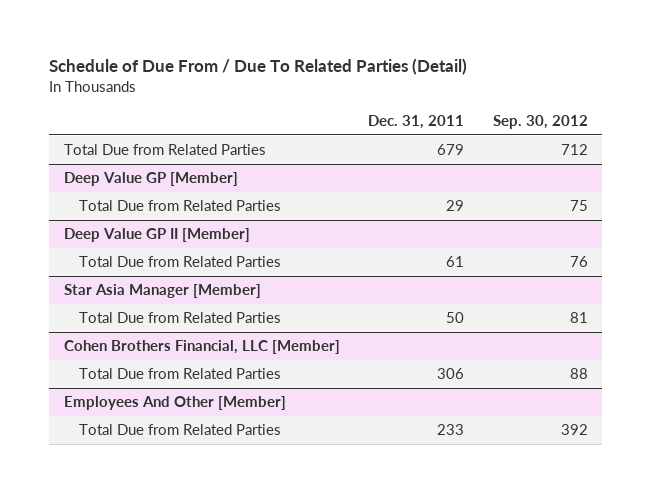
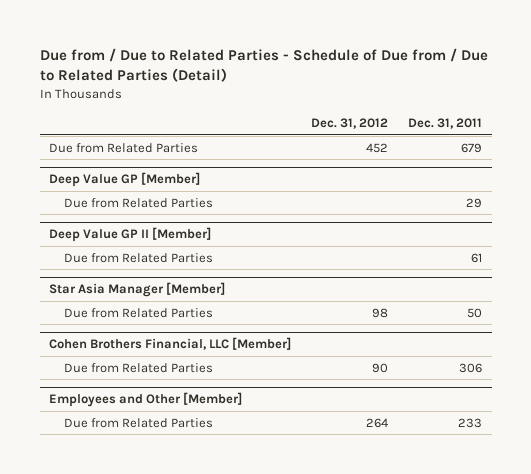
- Schedule of Due From / Due To Related Parties (Detail)
+ Due from / Due to Related Parties - Schedule of Due from / Due to Related Parties (Detail)
- | Dec. 31, 2011 | Sep. 30, 2012
+ | Dec. 31, 2012 | Dec. 31, 2011
- Total Due from Related Parties | 679 | 712
+ Due from Related Parties | 452 | 679
@ Deep Value GP [Member]
- Total Due from Related Parties | 29 | 75
+ Due from Related Parties | | 29
@ Deep Value GP II [Member]
- Total Due from Related Parties | 61 | 76
+ Due from Related Parties | | 61
@ Star Asia Manager [Member]
- Total Due from Related Parties | 50 | 81
+ Due from Related Parties | 98 | 50
@ Cohen Brothers Financial, LLC [Member]
- Total Due from Related Parties | 306 | 88
- Employees And Other [Member]
- Total Due from Related Parties | 233 | 392
@ Cohen Brothers Financial, LLC [Member]
+ Due from Related Parties | 90 | 306
+ Employees and Other [Member]
+ Due from Related Parties | 264 | 233

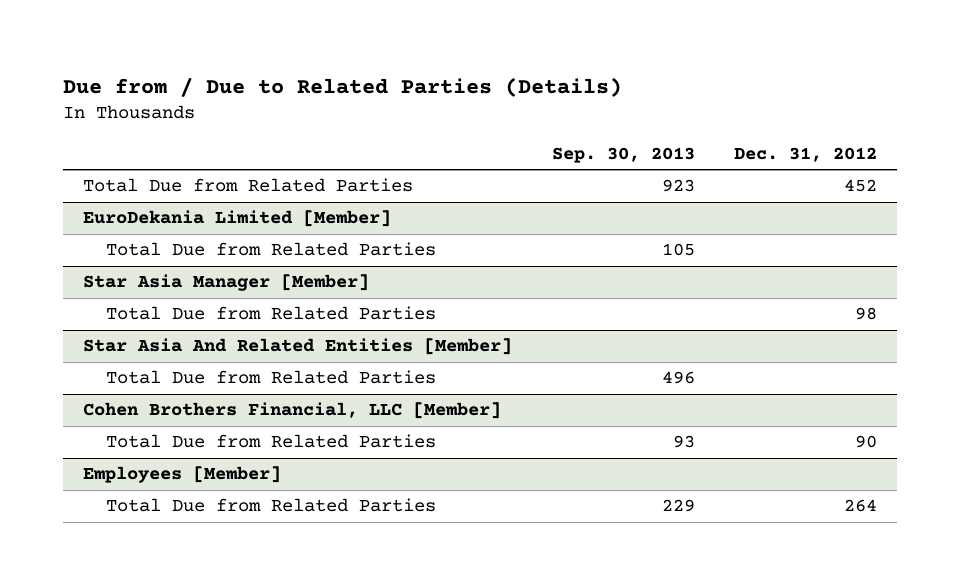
- Due from / Due to Related Parties - Schedule of Due from / Due to Related Parties (Detail)
+ Due from / Due to Related Parties (Details)
- | Dec. 31, 2012 | Dec. 31, 2011
+ | Sep. 30, 2013 | Dec. 31, 2012
- Due from Related Parties | 452 | 679
- Deep Value GP [Member]
- Due from Related Parties | | 29
- Deep Value GP II [Member]
- Due from Related Parties | | 61
+ Total Due from Related Parties | 923 | 452
+ EuroDekania Limited [Member]
+ Total Due from Related Parties | 105 |
@ Star Asia Manager [Member]
- Due from Related Parties | 98 | 50
+ Total Due from Related Parties | | 98
+ Star Asia And Related Entities [Member]
+ Total Due from Related Parties | 496 |
@ Cohen Brothers Financial, LLC [Member]
- Due from Related Parties | 90 | 306
- Employees and Other [Member]
- Due from Related Parties | 264 | 233
@ Cohen Brothers Financial, LLC [Member]
+ Total Due from Related Parties | 93 | 90
+ Employees [Member]
+ Total Due from Related Parties | 229 | 264

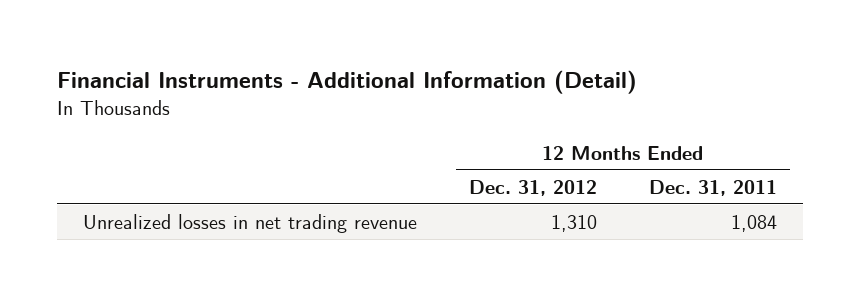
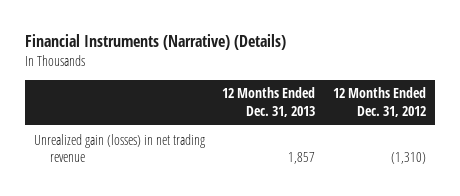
- Financial Instruments - Additional Information (Detail)
+ Financial Instruments (Narrative) (Details)
- | 12 Months Ended Dec. 31, 2012 | 12 Months Ended Dec. 31, 2011
+ | 12 Months Ended Dec. 31, 2013 | 12 Months Ended Dec. 31, 2012
- Unrealized losses in net trading revenue | 1,310 | 1,084
+ Unrealized gain (losses) in net trading revenue | 1,857 | (1,310)

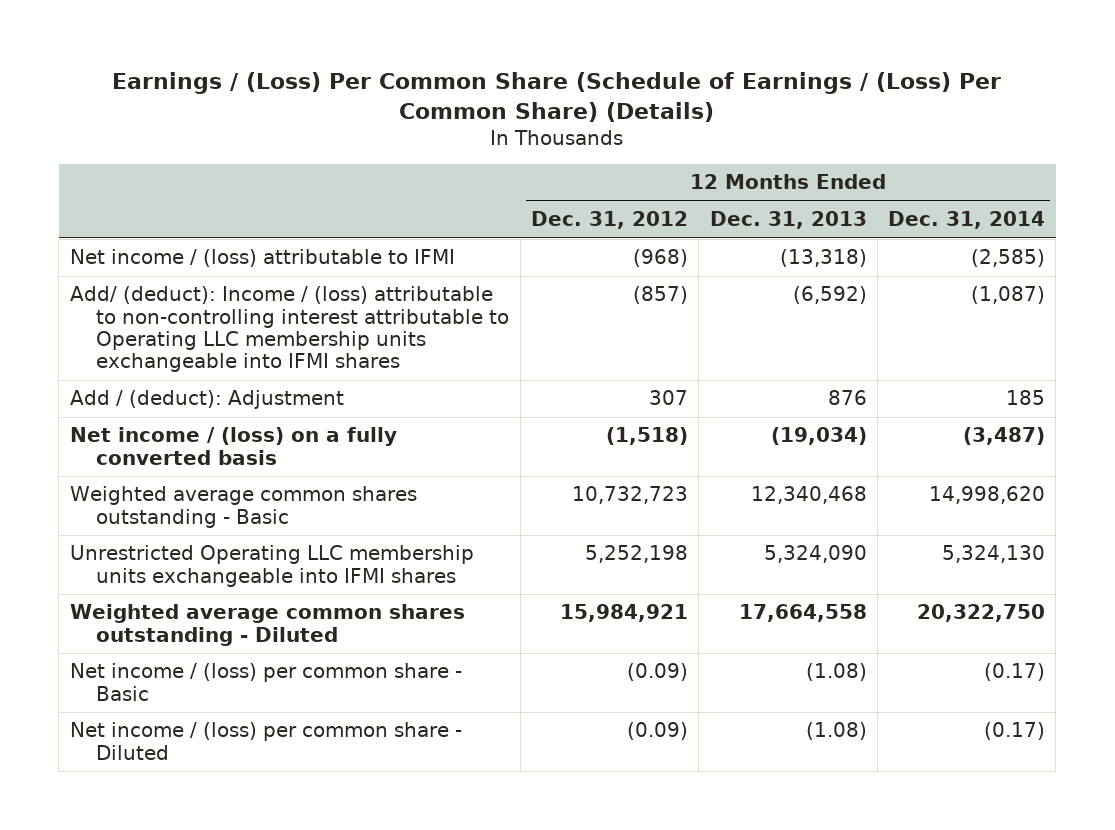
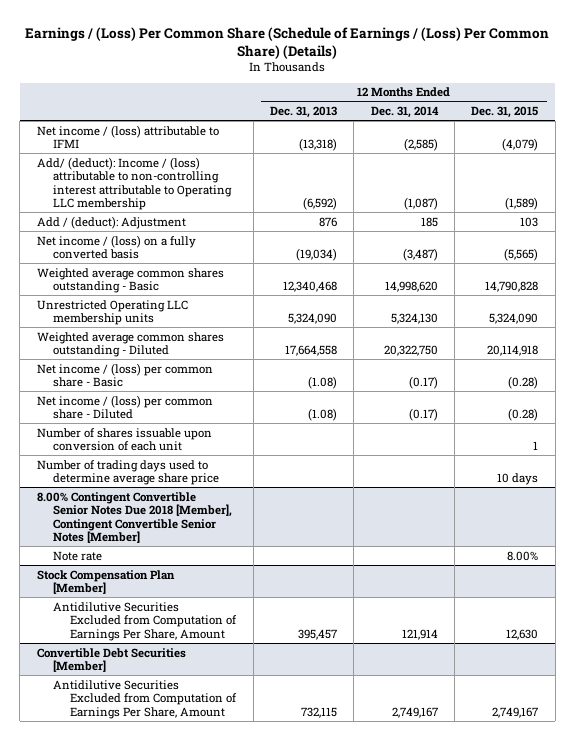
- | 12 Months Ended Dec. 31, 2012 | 12 Months Ended Dec. 31, 2013 | 12 Months Ended Dec. 31, 2014
+ | 12 Months Ended Dec. 31, 2013 | 12 Months Ended Dec. 31, 2014 | 12 Months Ended Dec. 31, 2015
- Add/ (deduct): Income / (loss) attributable to non-controlling interest attributable to Operating LLC membership units exchangeable into IFMI shares | (857) | (6,592) | (1,087)
+ Add/ (deduct): Income / (loss) attributable to non-controlling interest attributable to Operating LLC membership | (6,592) | (1,087) | (1,589)
- Unrestricted Operating LLC membership units exchangeable into IFMI shares | 5,252,198 | 5,324,090 | 5,324,130
+ Unrestricted Operating LLC membership units | 5,324,090 | 5,324,130 | 5,324,090
+ Number of shares issuable upon conversion of each unit | | | 1
+ Number of trading days used to determine average share price | | | 10 days
+ 8.00% Contingent Convertible Senior Notes Due 2018 [Member], Contingent Convertible Senior Notes [Member]
+ Note rate | | | 8.00%
+ Stock Compensation Plan [Member]
+ Antidilutive Securities Excluded from Computation of Earnings Per Share, Amount | 395,457 | 121,914 | 12,630
+ Convertible Debt Securities [Member]
+ Antidilutive Securities Excluded from Computation of Earnings Per Share, Amount | 732,115 | 2,749,167 | 2,749,167

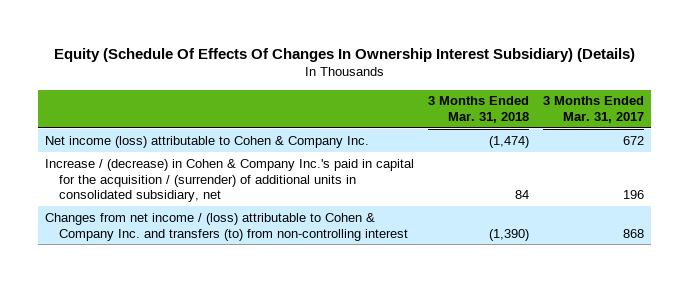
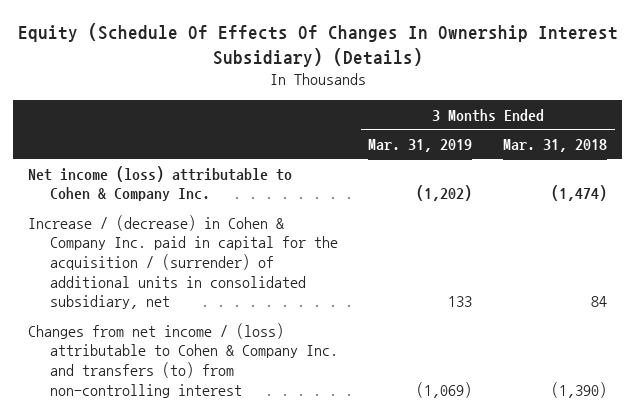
- | 3 Months Ended Mar. 31, 2018 | 3 Months Ended Mar. 31, 2017
+ | 3 Months Ended Mar. 31, 2019 | 3 Months Ended Mar. 31, 2018
- Increase / (decrease) in Cohen & Company Inc.'s paid in capital for the acquisition / (surrender) of additional units in consolidated subsidiary, net | 84 | 196
+ Increase / (decrease) in Cohen & Company Inc. paid in capital for the acquisition / (surrender) of additional units in consolidated subsidiary, net | 133 | 84

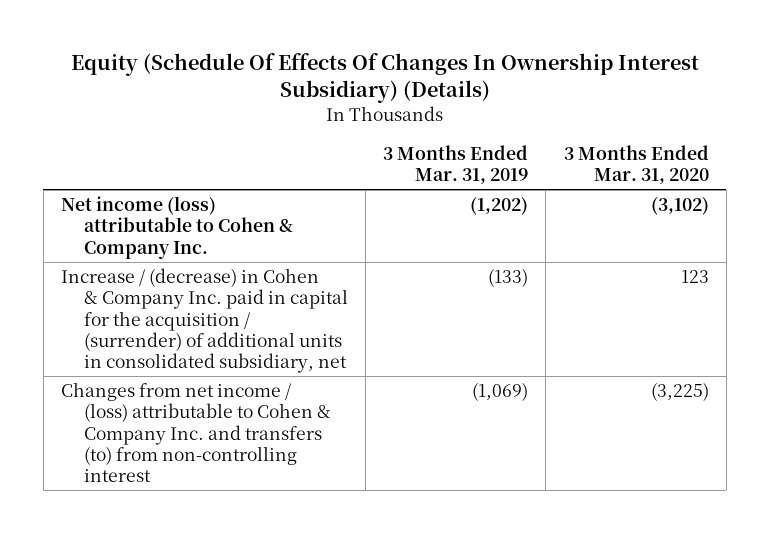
- | 3 Months Ended Mar. 31, 2019 | 3 Months Ended Mar. 31, 2018
+ | 3 Months Ended Mar. 31, 2019 | 3 Months Ended Mar. 31, 2020
- Increase / (decrease) in Cohen & Company Inc. paid in capital for the acquisition / (surrender) of additional units in consolidated subsidiary, net | 133 | 84
+ Increase / (decrease) in Cohen & Company Inc. paid in capital for the acquisition / (surrender) of additional units in consolidated subsidiary, net | (133) | 123

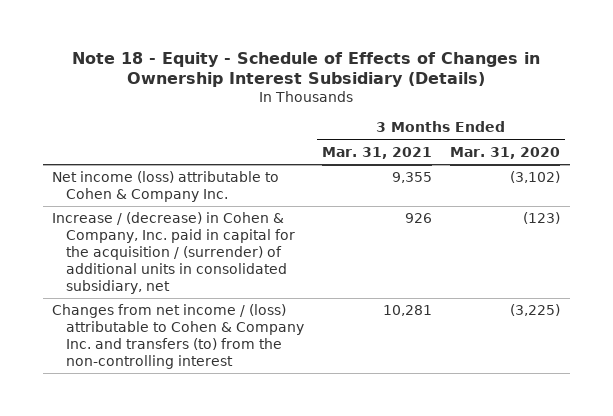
- Equity (Schedule Of Effects Of Changes In Ownership Interest Subsidiary) (Details)
+ Note 18 - Equity - Schedule of Effects of Changes in Ownership Interest Subsidiary (Details)
- | 3 Months Ended Mar. 31, 2019 | 3 Months Ended Mar. 31, 2020
+ | 3 Months Ended Mar. 31, 2021 | 3 Months Ended Mar. 31, 2020
- Increase / (decrease) in Cohen & Company Inc. paid in capital for the acquisition / (surrender) of additional units in consolidated subsidiary, net | (133) | 123
- Changes from net income / (loss) attributable to Cohen & Company Inc. and transfers (to) from non-controlling interest | (1,069) | (3,225)
+ Increase / (decrease) in Cohen & Company, Inc. paid in capital for the acquisition / (surrender) of additional units in consolidated subsidiary, net | 926 | (123)
+ Changes from net income / (loss) attributable to Cohen & Company Inc. and transfers (to) from the non-controlling interest | 10,281 | (3,225)

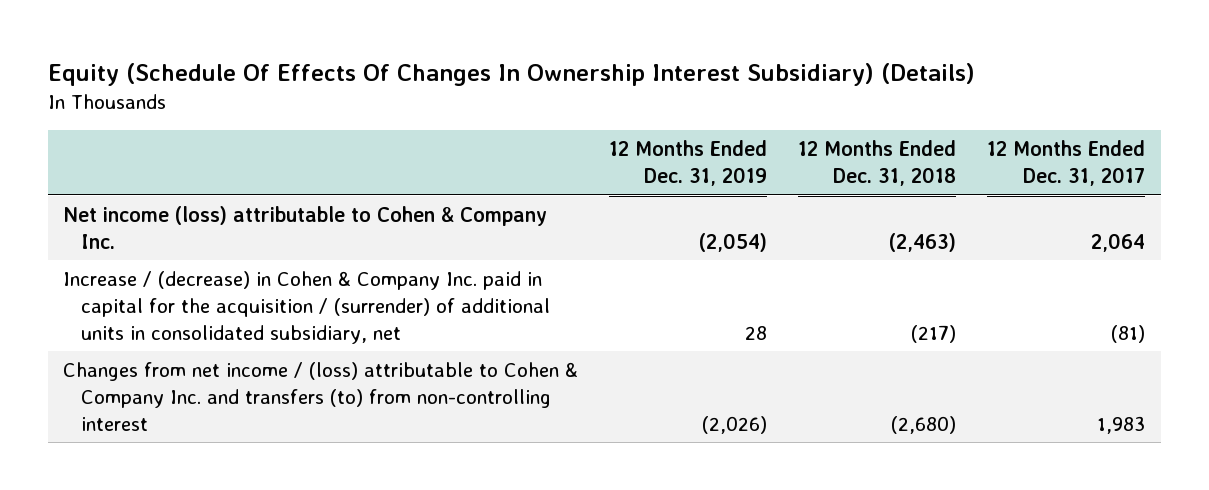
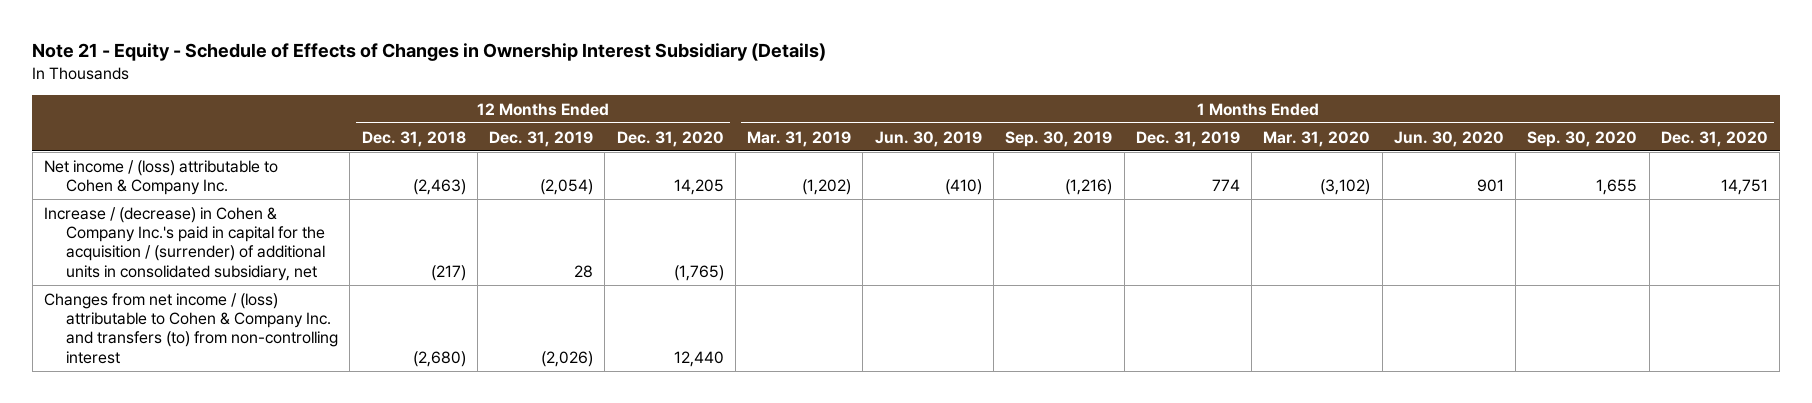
- Equity (Schedule Of Effects Of Changes In Ownership Interest Subsidiary) (Details)
+ Note 21 - Equity - Schedule of Effects of Changes in Ownership Interest Subsidiary (Details)
- | 12 Months Ended Dec. 31, 2019 | 12 Months Ended Dec. 31, 2018 | 12 Months Ended Dec. 31, 2017
+ | 12 Months Ended Dec. 31, 2018 | 12 Months Ended Dec. 31, 2019 | 12 Months Ended Dec. 31, 2020 | 1 Months Ended Mar. 31, 2019 | 1 Months Ended Jun. 30, 2019 | 1 Months Ended Sep. 30, 2019 | 1 Months Ended Dec. 31, 2019 | 1 Months Ended Mar. 31, 2020 | 1 Months Ended Jun. 30, 2020 | 1 Months Ended Sep. 30, 2020 | 1 Months Ended Dec. 31, 2020
- Net income (loss) attributable to Cohen & Company Inc. | (2,054) | (2,463) | 2,064
- Increase / (decrease) in Cohen & Company Inc. paid in capital for the acquisition / (surrender) of additional units in consolidated subsidiary, net | 28 | (217) | (81)
+ Net income / (loss) attributable to Cohen & Company Inc. | (2,463) | (2,054) | 14,205 | (1,202) | (410) | (1,216) | 774 | (3,102) | 901 | 1,655 | 14,751
+ Increase / (decrease) in Cohen & Company Inc.'s paid in capital for the acquisition / (surrender) of additional units in consolidated subsidiary, net | (217) | 28 | (1,765) | | | | | | | |

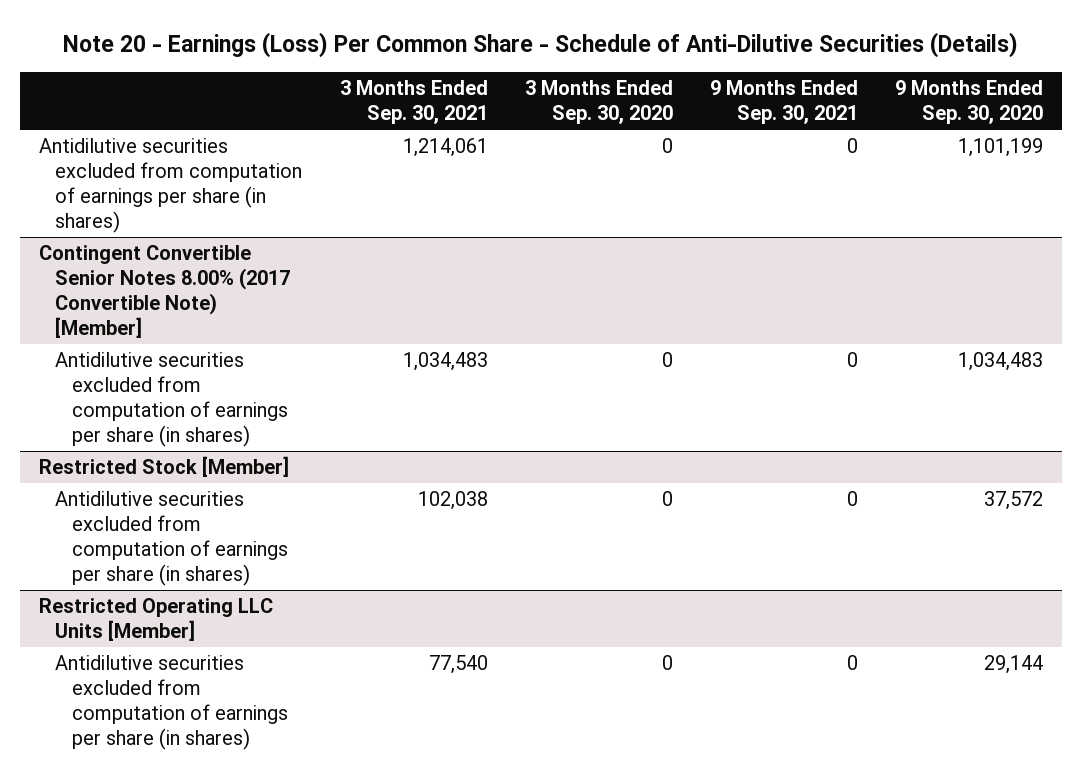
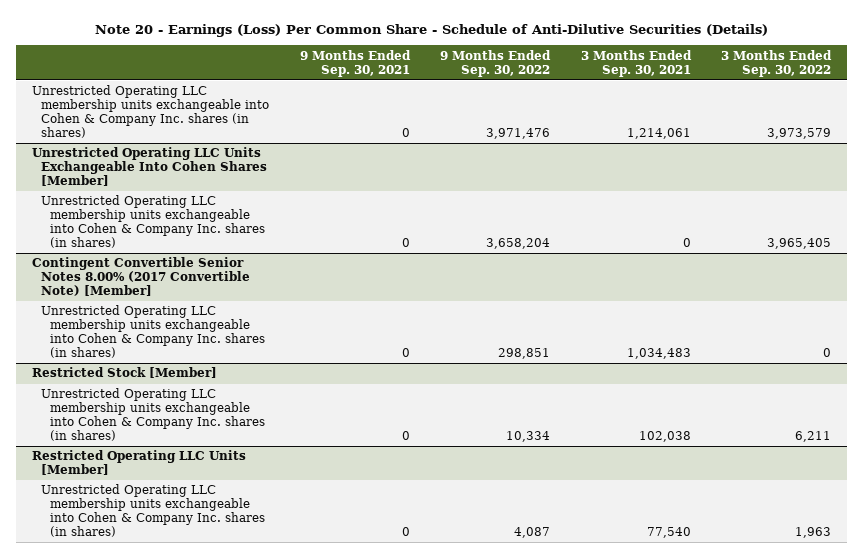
- | 3 Months Ended Sep. 30, 2021 | 3 Months Ended Sep. 30, 2020 | 9 Months Ended Sep. 30, 2021 | 9 Months Ended Sep. 30, 2020
+ | 9 Months Ended Sep. 30, 2021 | 9 Months Ended Sep. 30, 2022 | 3 Months Ended Sep. 30, 2021 | 3 Months Ended Sep. 30, 2022
- Antidilutive securities excluded from computation of earnings per share (in shares) | 1,214,061 | 0 | 0 | 1,101,199
+ Unrestricted Operating LLC membership units exchangeable into Cohen & Company Inc. shares (in shares) | 0 | 3,971,476 | 1,214,061 | 3,973,579
+ Unrestricted Operating LLC Units Exchangeable Into Cohen Shares [Member]
+ Unrestricted Operating LLC membership units exchangeable into Cohen & Company Inc. shares (in shares) | 0 | 3,658,204 | 0 | 3,965,405
@ Contingent Convertible Senior Notes 8.00% (2017 Convertible Note) [Member]
- Antidilutive securities excluded from computation of earnings per share (in shares) | 1,034,483 | 0 | 0 | 1,034,483
+ Unrestricted Operating LLC membership units exchangeable into Cohen & Company Inc. shares (in shares) | 0 | 298,851 | 1,034,483 | 0
@ Restricted Stock [Member]
- Antidilutive securities excluded from computation of earnings per share (in shares) | 102,038 | 0 | 0 | 37,572
+ Unrestricted Operating LLC membership units exchangeable into Cohen & Company Inc. shares (in shares) | 0 | 10,334 | 102,038 | 6,211
@ Restricted Operating LLC Units [Member]
- Antidilutive securities excluded from computation of earnings per share (in shares) | 77,540 | 0 | 0 | 29,144
+ Unrestricted Operating LLC membership units exchangeable into Cohen & Company Inc. shares (in shares) | 0 | 4,087 | 77,540 | 1,963

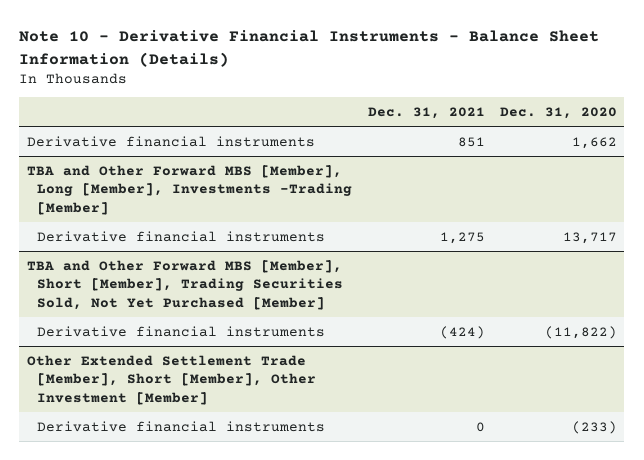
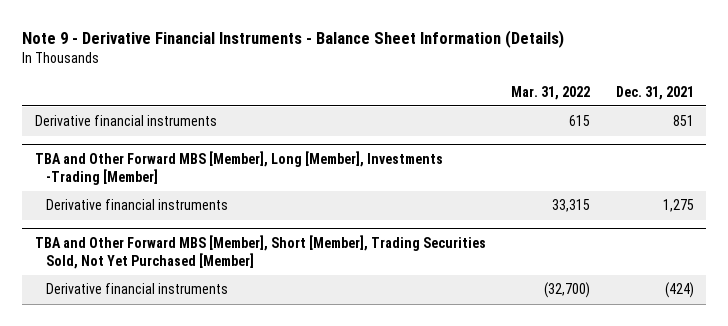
- Note 10 - Derivative Financial Instruments - Balance Sheet Information (Details)
+ Note 9 - Derivative Financial Instruments - Balance Sheet Information (Details)
- | Dec. 31, 2021 | Dec. 31, 2020
+ | Mar. 31, 2022 | Dec. 31, 2021
- Other Extended Settlement Trade [Member], Short [Member], Other Investment [Member]
- Derivative financial instruments | 0 | (233)

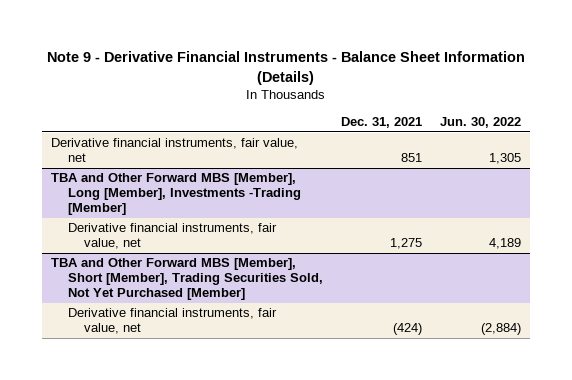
- | Mar. 31, 2022 | Dec. 31, 2021
+ | Dec. 31, 2021 | Jun. 30, 2022
- Derivative financial instruments | 615 | 851
+ Derivative financial instruments, fair value, net | 851 | 1,305
@ TBA and Other Forward MBS [Member], Long [Member], Investments -Trading [Member]
- Derivative financial instruments | 33,315 | 1,275
+ Derivative financial instruments, fair value, net | 1,275 | 4,189
@ TBA and Other Forward MBS [Member], Short [Member], Trading Securities Sold, Not Yet Purchased [Member]
- Derivative financial instruments | (32,700) | (424)
+ Derivative financial instruments, fair value, net | (424) | (2,884)

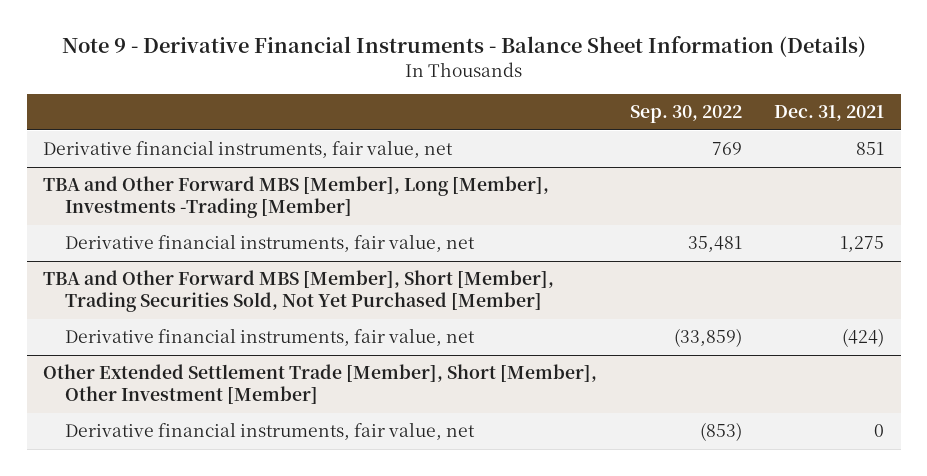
- | Dec. 31, 2021 | Jun. 30, 2022
+ | Sep. 30, 2022 | Dec. 31, 2021
+ Other Extended Settlement Trade [Member], Short [Member], Other Investment [Member]
+ Derivative financial instruments, fair value, net | (853) | 0

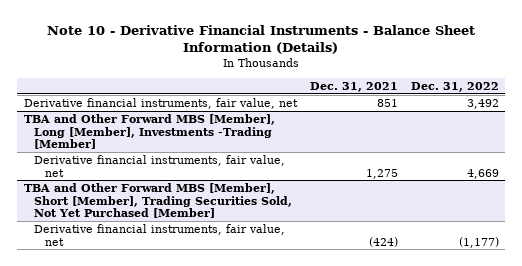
- Note 9 - Derivative Financial Instruments - Balance Sheet Information (Details)
+ Note 10 - Derivative Financial Instruments - Balance Sheet Information (Details)
- | Sep. 30, 2022 | Dec. 31, 2021
+ | Dec. 31, 2021 | Dec. 31, 2022
- Other Extended Settlement Trade [Member], Short [Member], Other Investment [Member]
- Derivative financial instruments, fair value, net | (853) | 0

